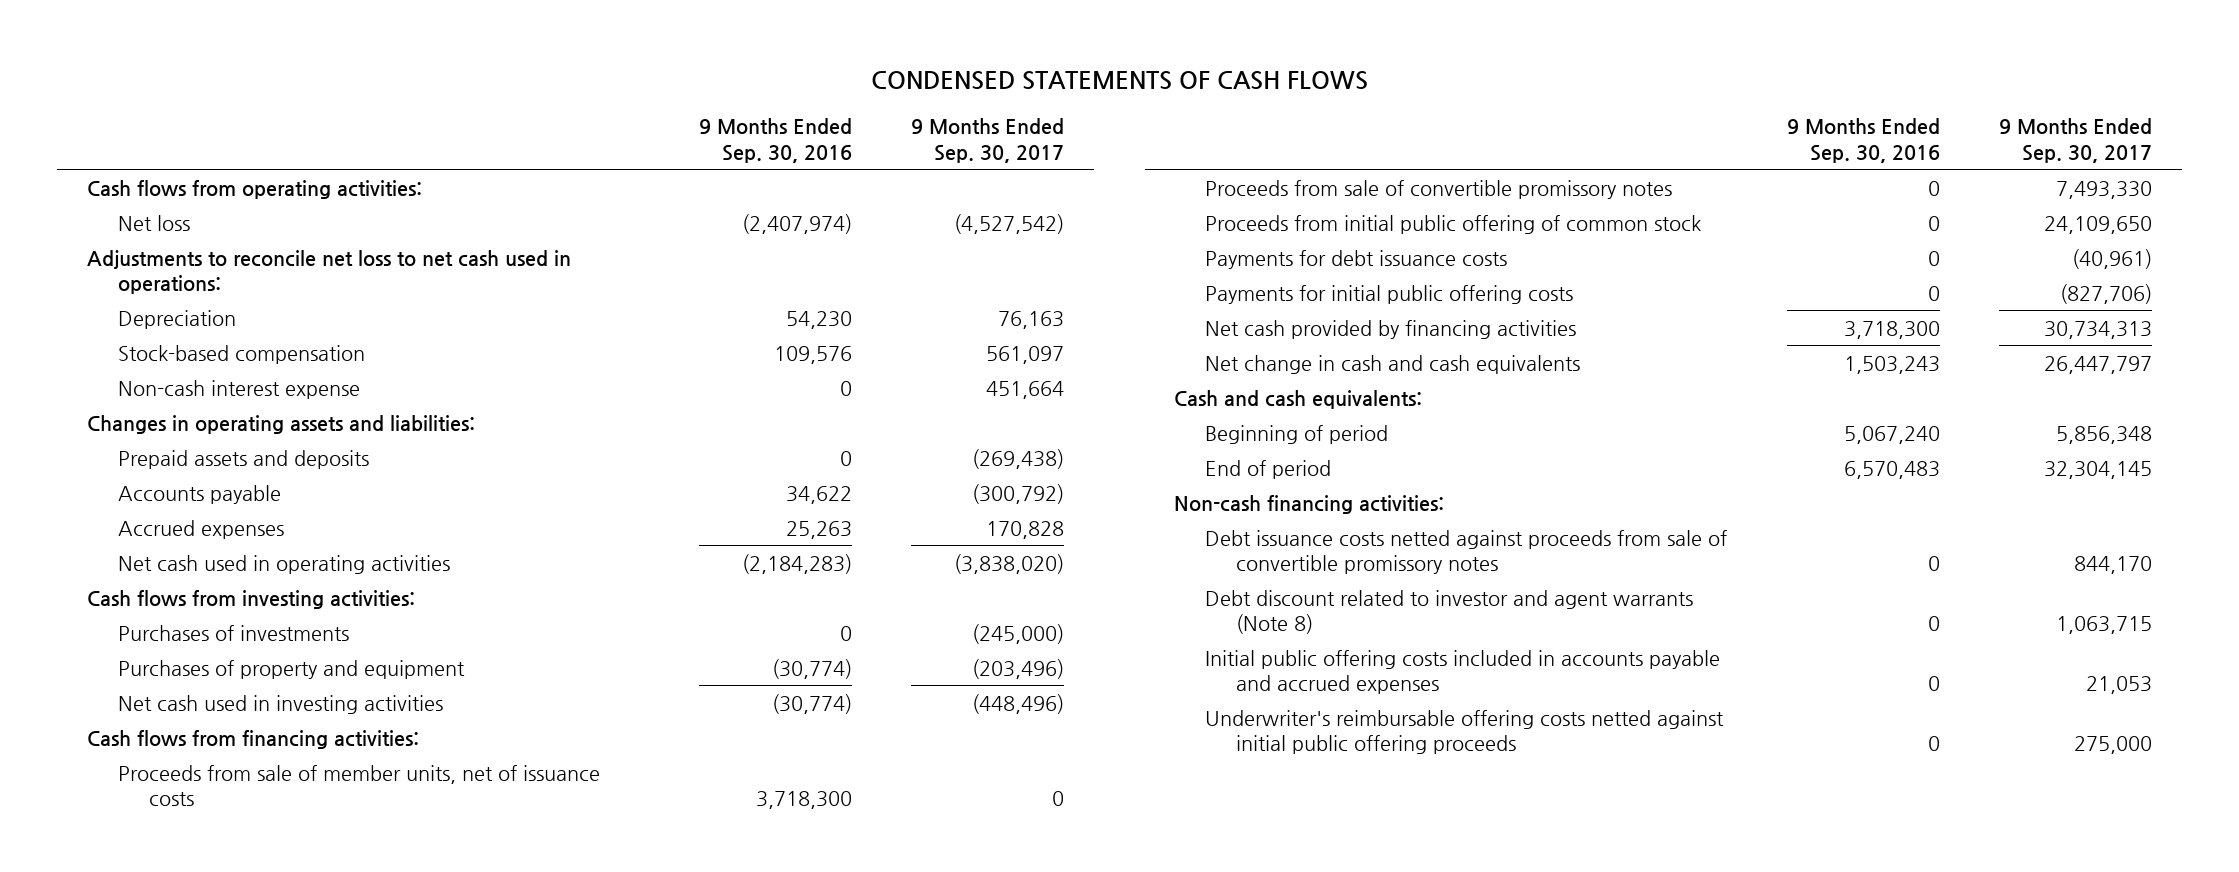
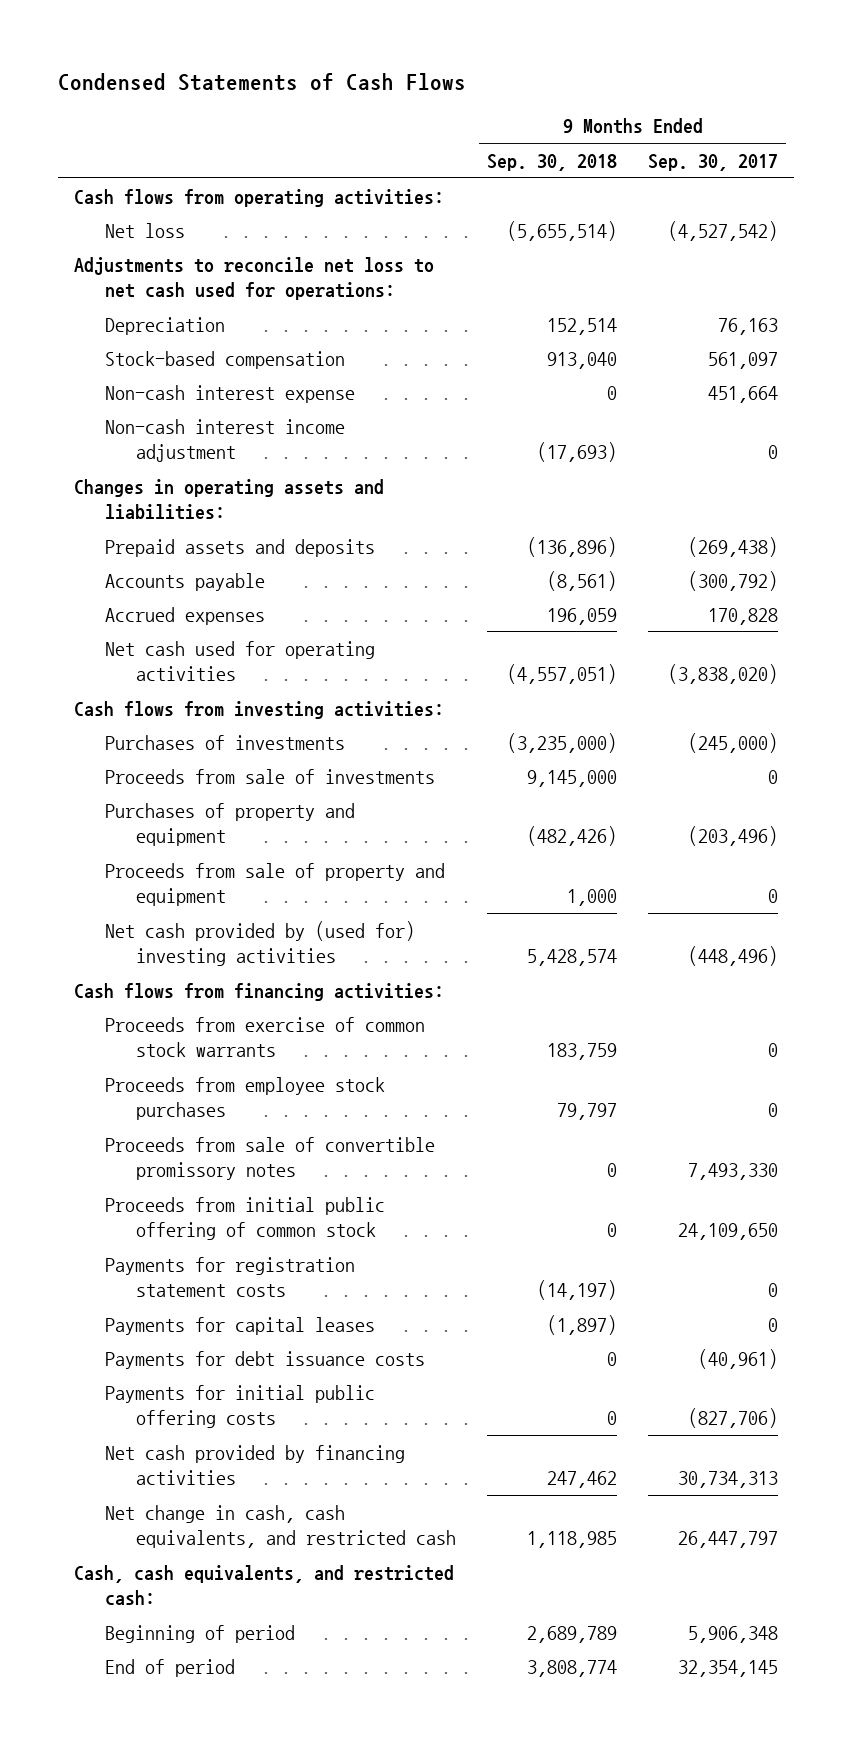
- CONDENSED STATEMENTS OF CASH FLOWS
+ Condensed Statements of Cash Flows
- | 9 Months Ended Sep. 30, 2016 | 9 Months Ended Sep. 30, 2017
+ | 9 Months Ended Sep. 30, 2018 | 9 Months Ended Sep. 30, 2017
- Adjustments to reconcile net loss to net cash used in operations:
+ Adjustments to reconcile net loss to net cash used for operations:
+ Non-cash interest income adjustment | (17,693) | 0
- Net cash used in operating activities | (2,184,283) | (3,838,020)
+ Net cash used for operating activities | (4,557,051) | (3,838,020)
+ Proceeds from sale of investments | 9,145,000 | 0
- Net cash used in investing activities | (30,774) | (448,496)
+ Proceeds from sale of property and equipment | 1,000 | 0
+ Net cash provided by (used for) investing activities | 5,428,574 | (448,496)
- Proceeds from sale of member units, net of issuance costs | 3,718,300 | 0
+ Proceeds from exercise of common stock warrants | 183,759 | 0
+ Proceeds from employee stock purchases | 79,797 | 0
+ Payments for registration statement costs | (14,197) | 0
+ Payments for capital leases | (1,897) | 0
- Net change in cash and cash equivalents | 1,503,243 | 26,447,797
- Cash and cash equivalents:
- Beginning of period | 5,067,240 | 5,856,348
- End of period | 6,570,483 | 32,304,145
- Non-cash financing activities:
- Debt issuance costs netted against proceeds from sale of convertible promissory notes | 0 | 844,170
- Debt discount related to investor and agent warrants (Note 8) | 0 | 1,063,715
- Initial public offering costs included in accounts payable and accrued expenses | 0 | 21,053
- Underwriter's reimbursable offering costs netted against initial public offering proceeds | 0 | 275,000
+ Net change in cash, cash equivalents, and restricted cash | 1,118,985 | 26,447,797
+ Cash, cash equivalents, and restricted cash:
+ Beginning of period | 2,689,789 | 5,906,348
+ End of period | 3,808,774 | 32,354,145

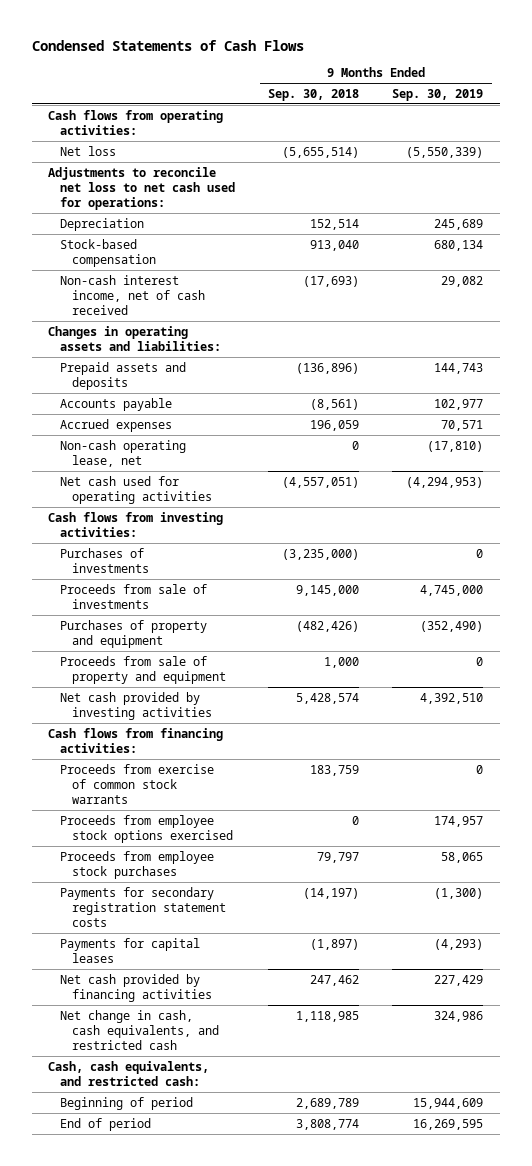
- | 9 Months Ended Sep. 30, 2018 | 9 Months Ended Sep. 30, 2017
+ | 9 Months Ended Sep. 30, 2018 | 9 Months Ended Sep. 30, 2019
- Non-cash interest expense | 0 | 451,664
- Non-cash interest income adjustment | (17,693) | 0
+ Non-cash interest income, net of cash received | (17,693) | 29,082
+ Non-cash operating lease, net | 0 | (17,810)
- Net cash provided by (used for) investing activities | 5,428,574 | (448,496)
+ Net cash provided by investing activities | 5,428,574 | 4,392,510
+ Proceeds from employee stock options exercised | 0 | 174,957
- Proceeds from sale of convertible promissory notes | 0 | 7,493,330
- Proceeds from initial public offering of common stock | 0 | 24,109,650
- Payments for registration statement costs | (14,197) | 0
+ Payments for secondary registration statement costs | (14,197) | (1,300)
- Payments for debt issuance costs | 0 | (40,961)
- Payments for initial public offering costs | 0 | (827,706)

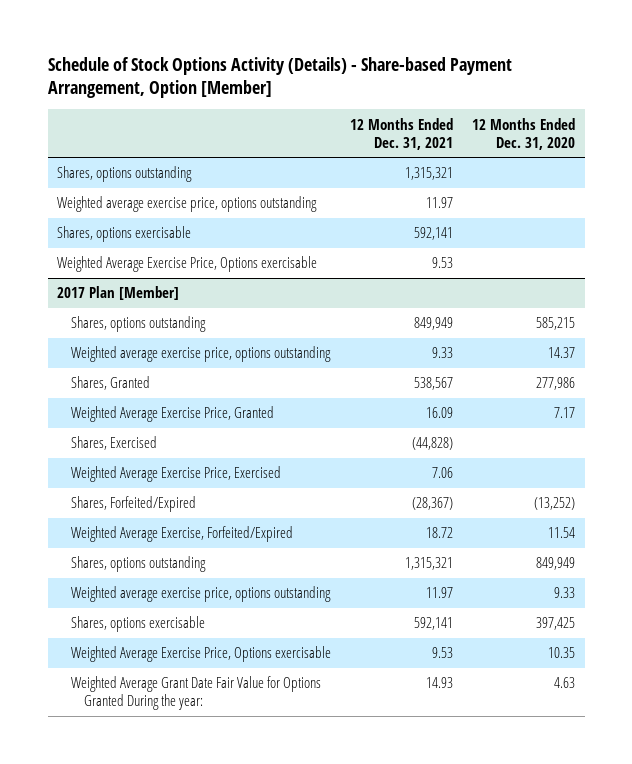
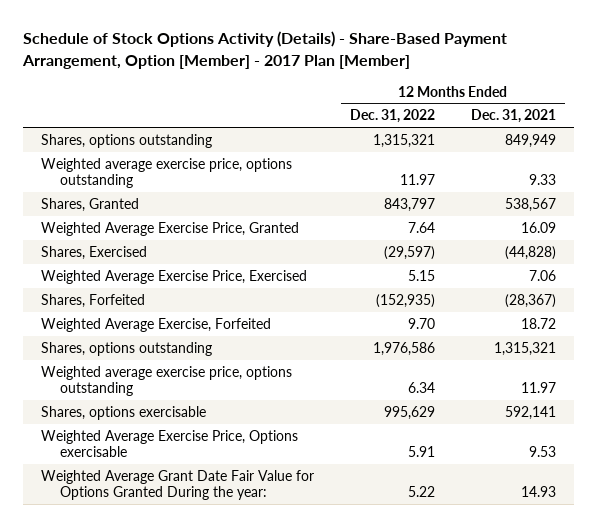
- Schedule of Stock Options Activity (Details) - Share-based Payment Arrangement, Option [Member]
+ Schedule of Stock Options Activity (Details) - Share-Based Payment Arrangement, Option [Member] - 2017 Plan [Member]
- | 12 Months Ended Dec. 31, 2021 | 12 Months Ended Dec. 31, 2020
+ | 12 Months Ended Dec. 31, 2022 | 12 Months Ended Dec. 31, 2021
- Shares, options outstanding | 1,315,321 |
- Weighted average exercise price, options outstanding | 11.97 |
- Shares, options exercisable | 592,141 |
- Weighted Average Exercise Price, Options exercisable | 9.53 |
- 2017 Plan [Member]
- Shares, Forfeited/Expired | (28,367) | (13,252)
- Weighted Average Exercise, Forfeited/Expired | 18.72 | 11.54
+ Shares, Forfeited | (152,935) | (28,367)
+ Weighted Average Exercise, Forfeited | 9.70 | 18.72

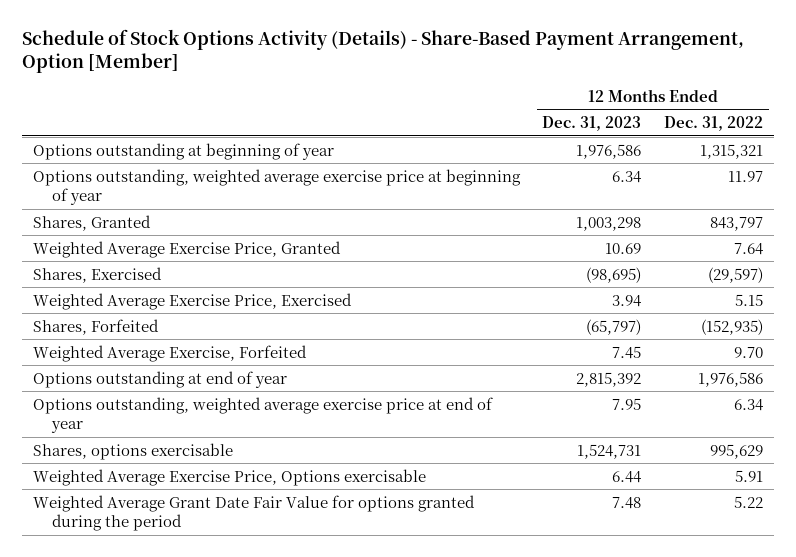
- Schedule of Stock Options Activity (Details) - Share-Based Payment Arrangement, Option [Member] - 2017 Plan [Member]
+ Schedule of Stock Options Activity (Details) - Share-Based Payment Arrangement, Option [Member]
- | 12 Months Ended Dec. 31, 2022 | 12 Months Ended Dec. 31, 2021
+ | 12 Months Ended Dec. 31, 2023 | 12 Months Ended Dec. 31, 2022
- Shares, options outstanding | 1,315,321 | 849,949
- Weighted average exercise price, options outstanding | 11.97 | 9.33
+ Options outstanding at beginning of year | 1,976,586 | 1,315,321
+ Options outstanding, weighted average exercise price at beginning of year | 6.34 | 11.97
- Shares, options outstanding | 1,976,586 | 1,315,321
- Weighted average exercise price, options outstanding | 6.34 | 11.97
+ Options outstanding at end of year | 2,815,392 | 1,976,586
+ Options outstanding, weighted average exercise price at end of year | 7.95 | 6.34
- Weighted Average Grant Date Fair Value for Options Granted During the year: | 5.22 | 14.93
+ Weighted Average Grant Date Fair Value for options granted during the period | 7.48 | 5.22

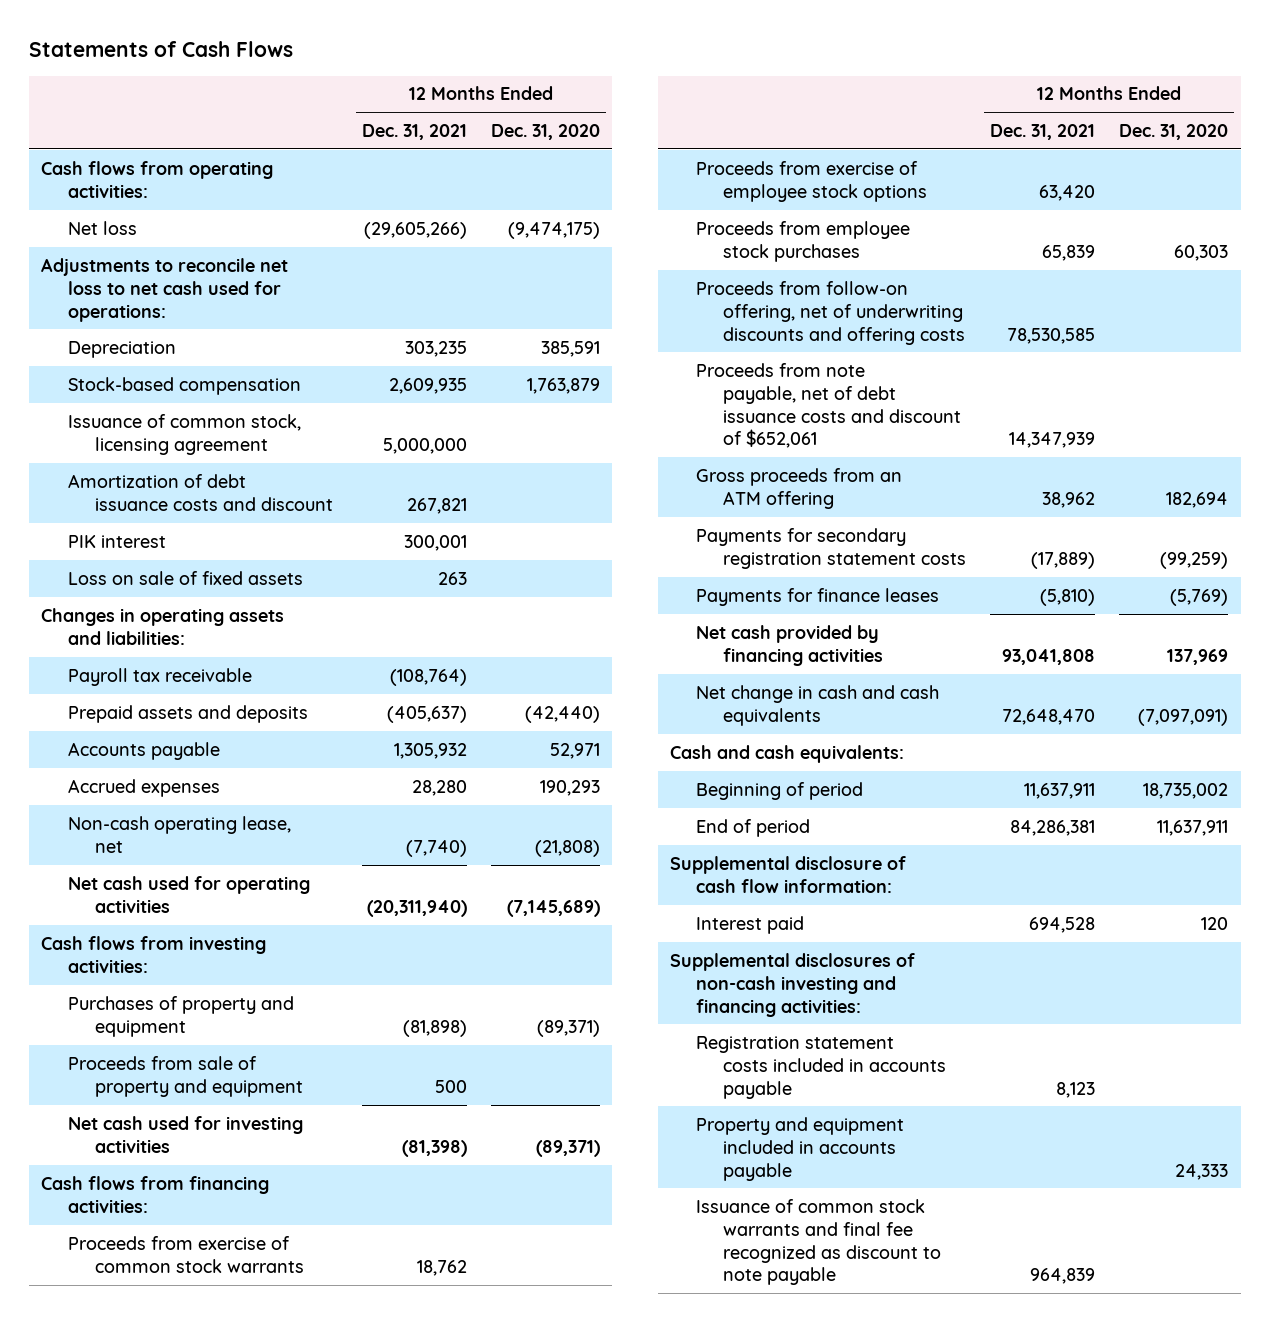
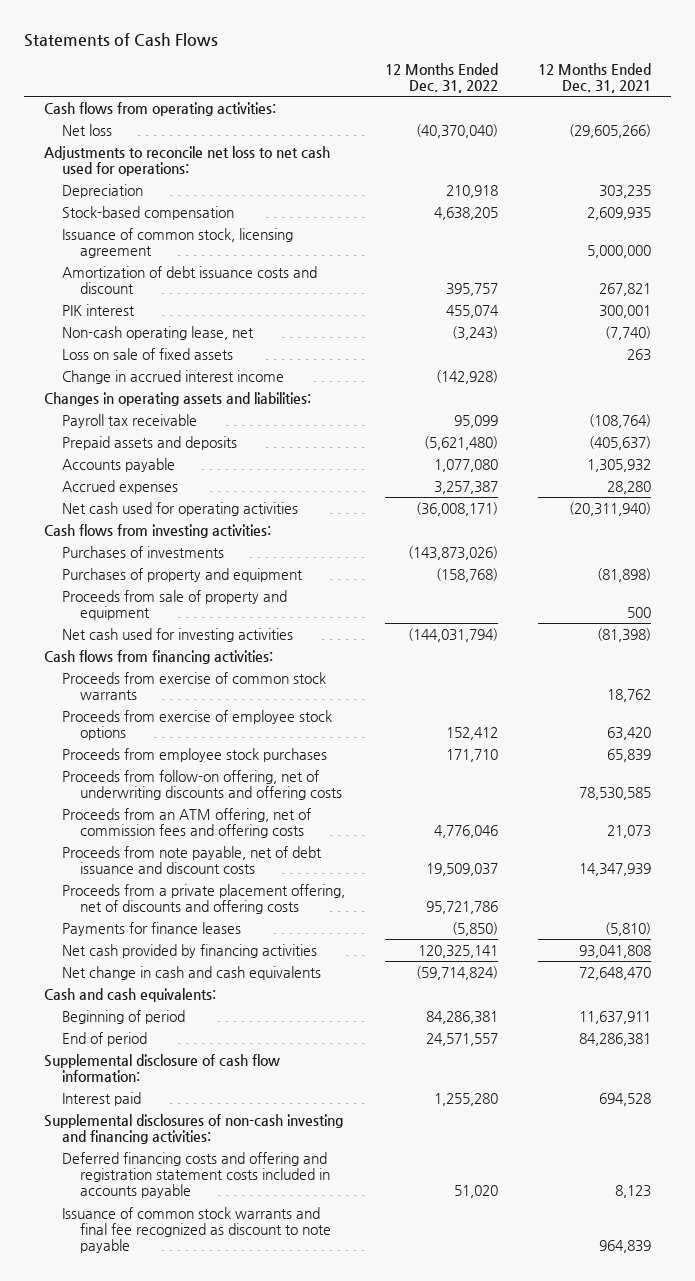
- | 12 Months Ended Dec. 31, 2021 | 12 Months Ended Dec. 31, 2020
+ | 12 Months Ended Dec. 31, 2022 | 12 Months Ended Dec. 31, 2021
moved up: Non-cash operating lease, net | (3,243) | (7,740)
+ Change in accrued interest income | (142,928) |
+ Purchases of investments | (143,873,026) |
- Proceeds from note payable, net of debt issuance costs and discount of $652,061 | 14,347,939 |
- Gross proceeds from an ATM offering | 38,962 | 182,694
- Payments for secondary registration statement costs | (17,889) | (99,259)
+ Proceeds from an ATM offering, net of commission fees and offering costs | 4,776,046 | 21,073
+ Proceeds from note payable, net of debt issuance and discount costs | 19,509,037 | 14,347,939
+ Proceeds from a private placement offering, net of discounts and offering costs | 95,721,786 |
- Registration statement costs included in accounts payable | 8,123 |
- Property and equipment included in accounts payable | | 24,333
+ Deferred financing costs and offering and registration statement costs included in accounts payable | 51,020 | 8,123

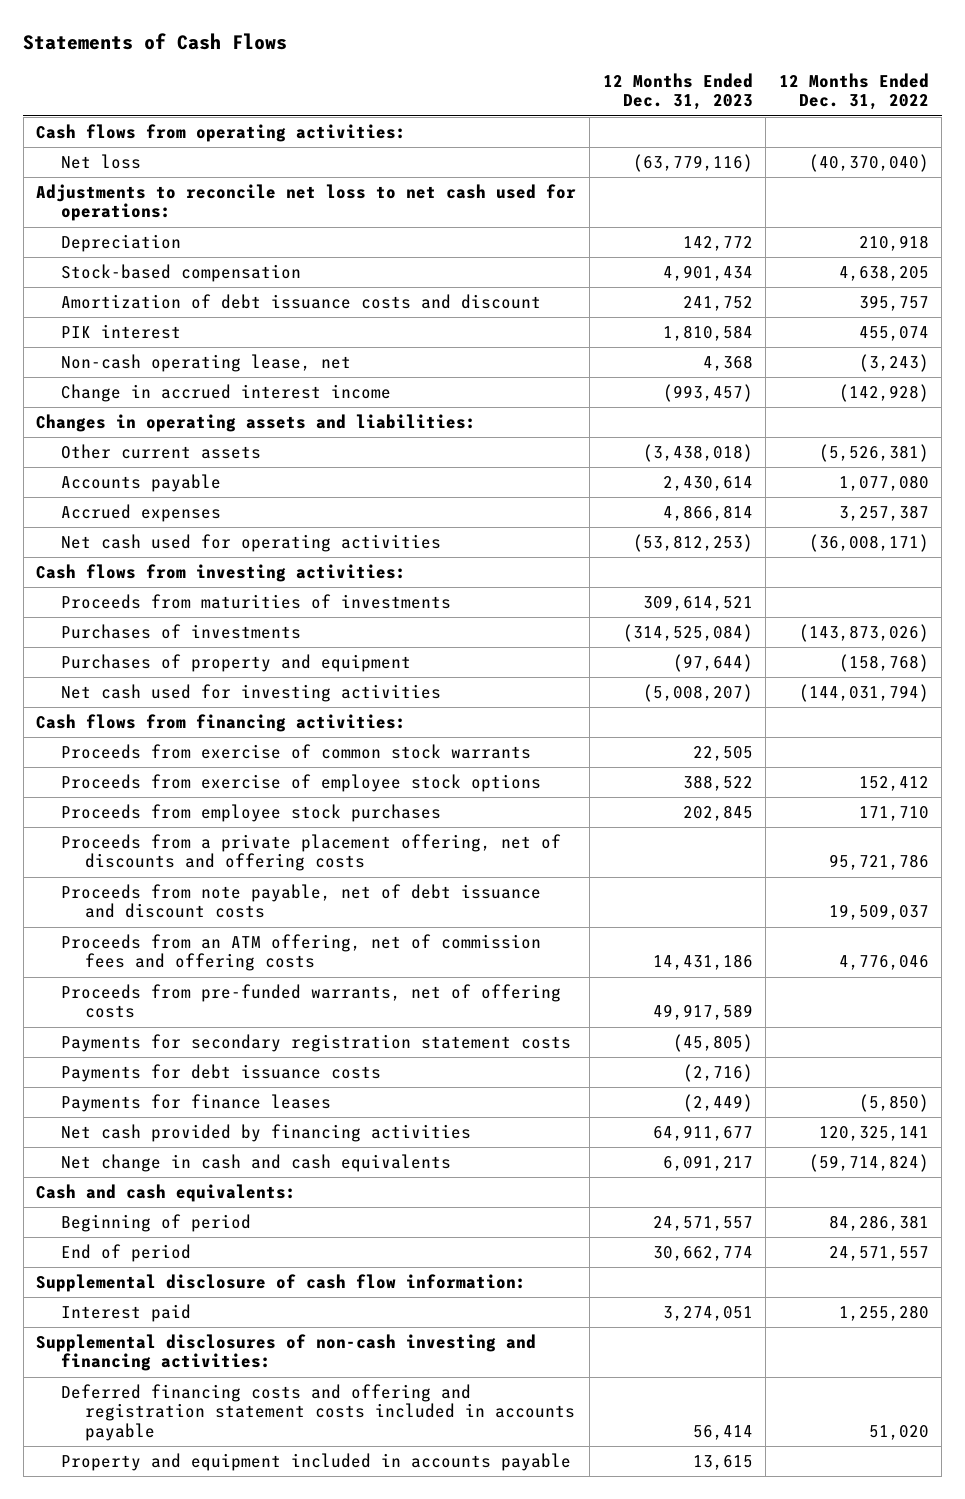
- | 12 Months Ended Dec. 31, 2022 | 12 Months Ended Dec. 31, 2021
+ | 12 Months Ended Dec. 31, 2023 | 12 Months Ended Dec. 31, 2022
- Issuance of common stock, licensing agreement | | 5,000,000
- Loss on sale of fixed assets | | 263
- Payroll tax receivable | 95,099 | (108,764)
- Prepaid assets and deposits | (5,621,480) | (405,637)
+ Other current assets | (3,438,018) | (5,526,381)
+ Proceeds from maturities of investments | 309,614,521 |
- Proceeds from sale of property and equipment | | 500
- Proceeds from follow-on offering, net of underwriting discounts and offering costs | | 78,530,585
moved down: Proceeds from note payable, net of debt issuance and discount costs | | 19,509,037
moved down: Proceeds from an ATM offering, net of commission fees and offering costs | 14,431,186 | 4,776,046
+ Proceeds from pre-funded warrants, net of offering costs | 49,917,589 |
+ Payments for secondary registration statement costs | (45,805) |
+ Payments for debt issuance costs | (2,716) |
- Issuance of common stock warrants and final fee recognized as discount to note payable | | 964,839
+ Property and equipment included in accounts payable | 13,615 |

